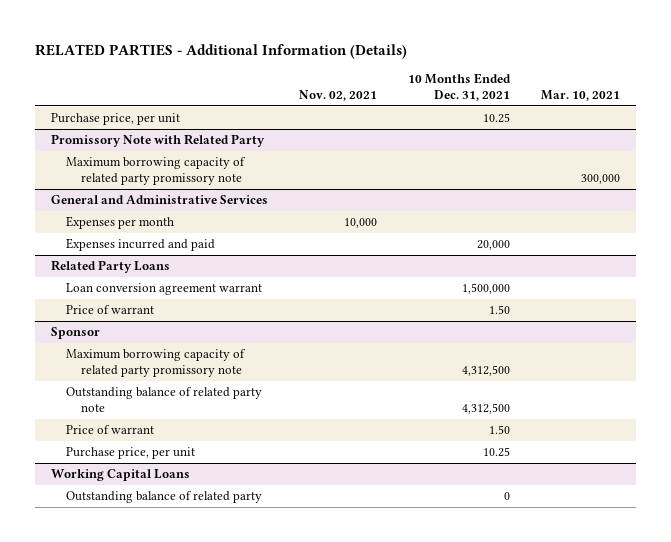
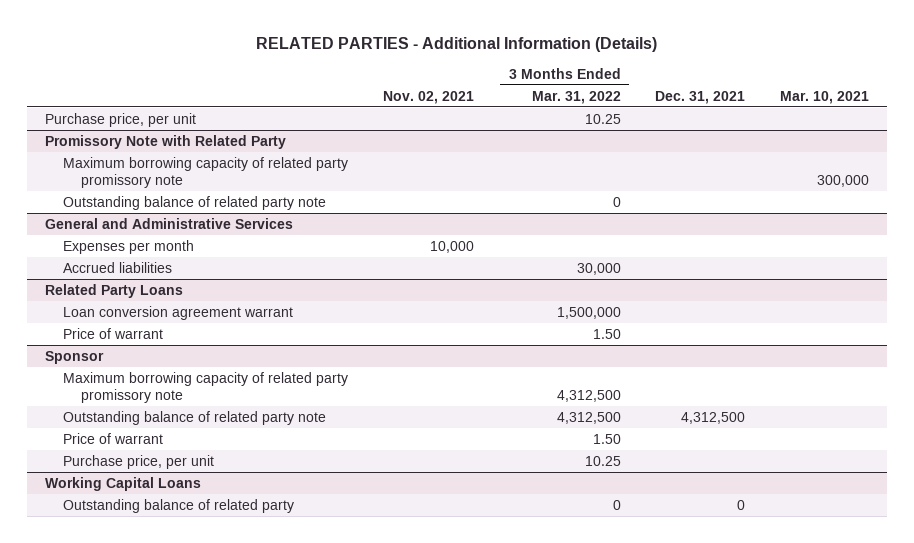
- | Nov. 02, 2021 | 10 Months Ended Dec. 31, 2021 | Mar. 10, 2021
+ | Nov. 02, 2021 | 3 Months Ended Mar. 31, 2022 | Dec. 31, 2021 | Mar. 10, 2021
@ Promissory Note with Related Party
+ Outstanding balance of related party note | | 0 | |
@ General and Administrative Services
- Expenses incurred and paid | | 20,000 |
+ Accrued liabilities | | 30,000 | |

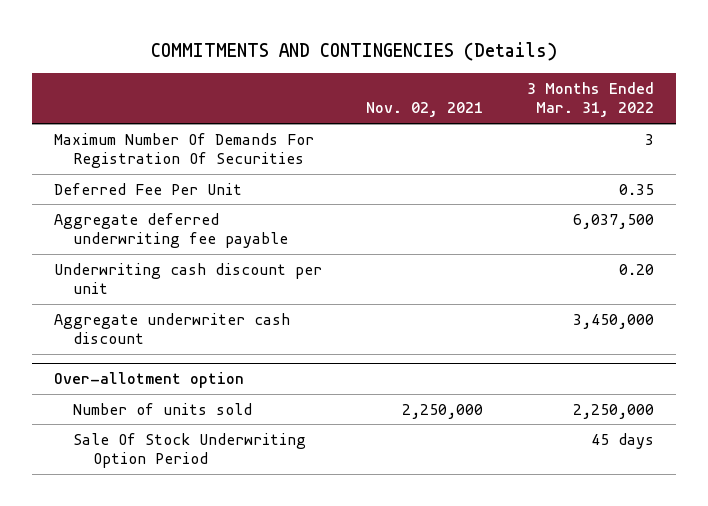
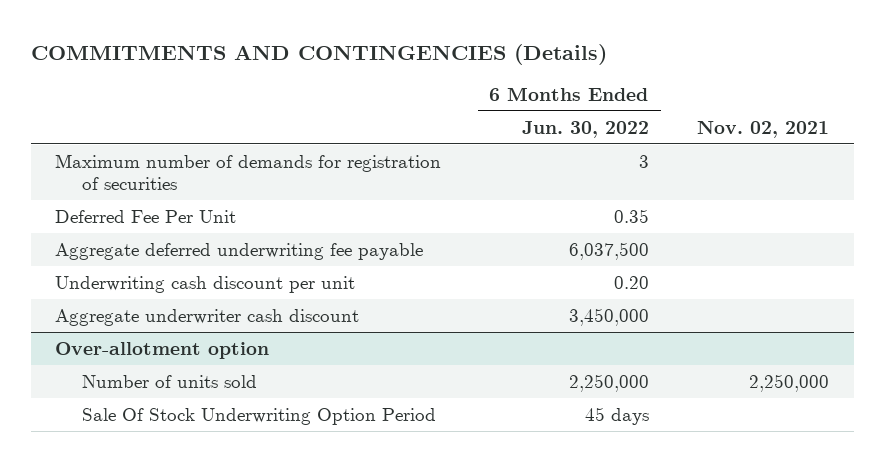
- | Nov. 02, 2021 | 3 Months Ended Mar. 31, 2022
+ | 6 Months Ended Jun. 30, 2022 | Nov. 02, 2021
- Maximum Number Of Demands For Registration Of Securities | | 3
+ Maximum number of demands for registration of securities | 3 |

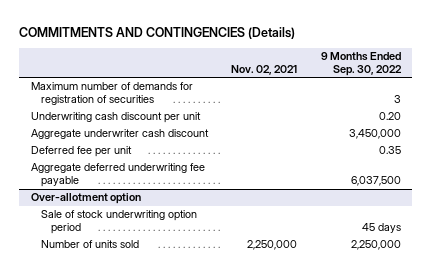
- | 6 Months Ended Jun. 30, 2022 | Nov. 02, 2021
+ | Nov. 02, 2021 | 9 Months Ended Sep. 30, 2022
- Deferred Fee Per Unit | 0.35 |
+ Deferred fee per unit | | 0.35
moved down: Aggregate deferred underwriting fee payable | | 6,037,500
@ Over-allotment option
+ Sale of stock underwriting option period | | 45 days
- Sale Of Stock Underwriting Option Period | 45 days |

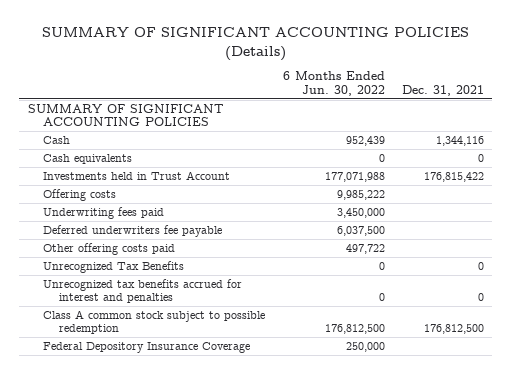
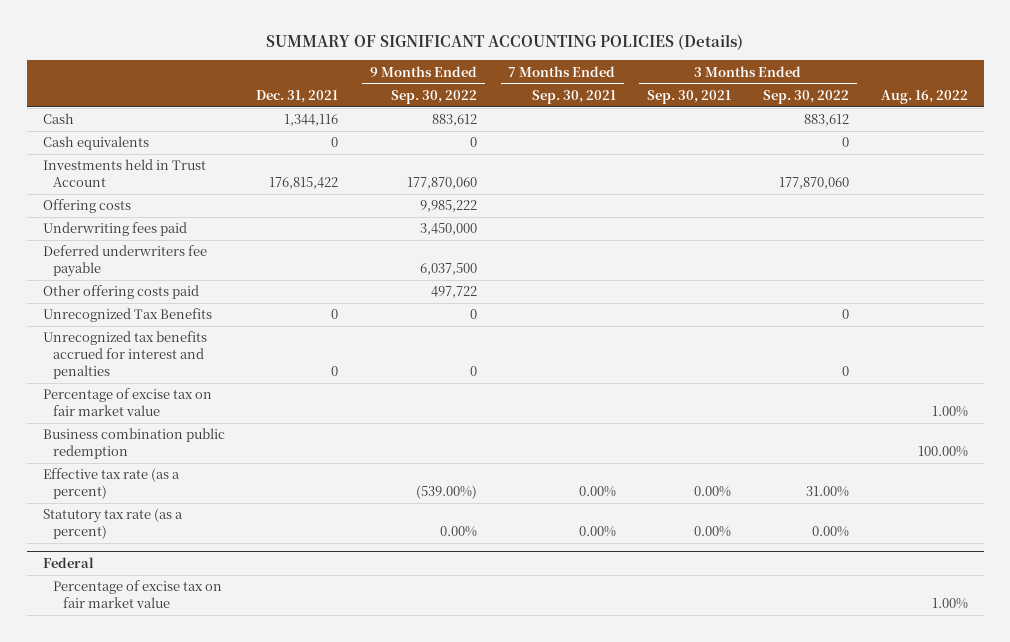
- | 6 Months Ended Jun. 30, 2022 | Dec. 31, 2021
+ | Dec. 31, 2021 | 9 Months Ended Sep. 30, 2022 | 7 Months Ended Sep. 30, 2021 | 3 Months Ended Sep. 30, 2021 | 3 Months Ended Sep. 30, 2022 | Aug. 16, 2022
- SUMMARY OF SIGNIFICANT ACCOUNTING POLICIES
- Class A common stock subject to possible redemption | 176,812,500 | 176,812,500
- Federal Depository Insurance Coverage | 250,000 |
+ Percentage of excise tax on fair market value | | | | | | 1.00%
+ Business combination public redemption | | | | | | 100.00%
+ Effective tax rate (as a percent) | | (539.00%) | 0.00% | 0.00% | 31.00% |
+ Statutory tax rate (as a percent) | | 0.00% | 0.00% | 0.00% | 0.00% |
+ Federal
+ Percentage of excise tax on fair market value | | | | | | 1.00%

